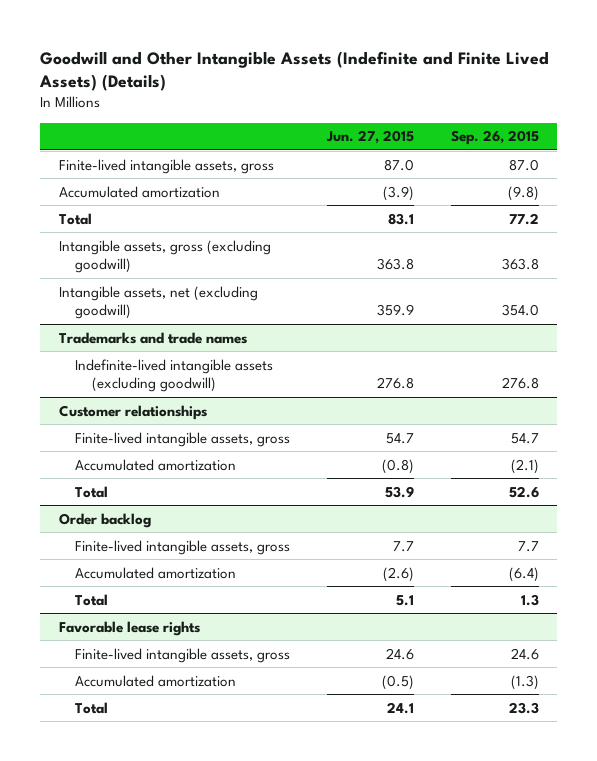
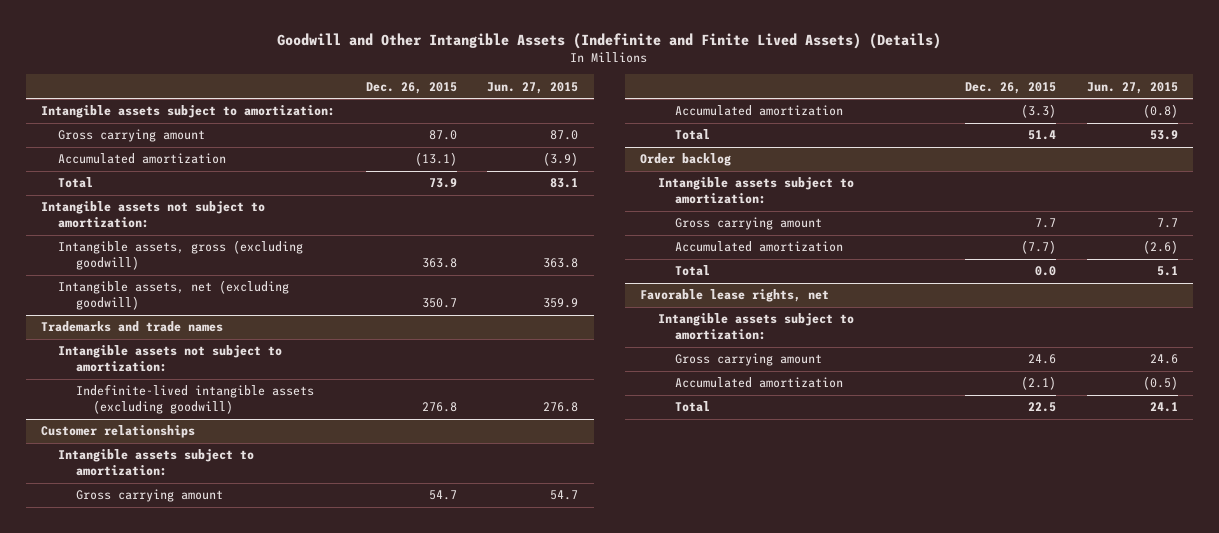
- | Jun. 27, 2015 | Sep. 26, 2015
+ | Dec. 26, 2015 | Jun. 27, 2015
- Finite-lived intangible assets, gross | 87.0 | 87.0
+ Intangible assets subject to amortization:
+ Gross carrying amount | 87.0 | 87.0
+ Intangible assets not subject to amortization:
@ Trademarks and trade names
+ Intangible assets not subject to amortization:
@ Customer relationships
- Finite-lived intangible assets, gross | 54.7 | 54.7
+ Intangible assets subject to amortization:
+ Gross carrying amount | 54.7 | 54.7
@ Order backlog
- Finite-lived intangible assets, gross | 7.7 | 7.7
+ Intangible assets subject to amortization:
+ Gross carrying amount | 7.7 | 7.7
- Favorable lease rights
- Finite-lived intangible assets, gross | 24.6 | 24.6
+ Favorable lease rights, net
+ Intangible assets subject to amortization:
+ Gross carrying amount | 24.6 | 24.6

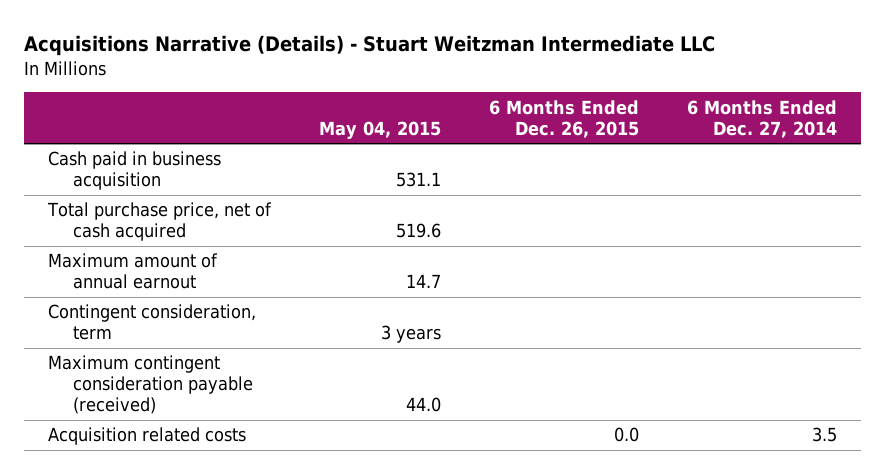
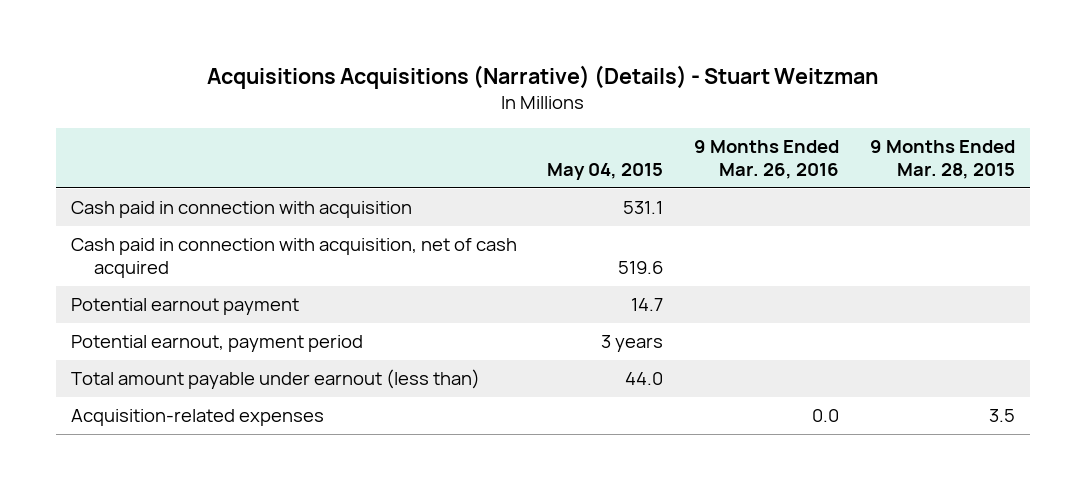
- Acquisitions Narrative (Details) - Stuart Weitzman Intermediate LLC
+ Acquisitions Acquisitions (Narrative) (Details) - Stuart Weitzman
- | May 04, 2015 | 6 Months Ended Dec. 26, 2015 | 6 Months Ended Dec. 27, 2014
+ | May 04, 2015 | 9 Months Ended Mar. 26, 2016 | 9 Months Ended Mar. 28, 2015
- Cash paid in business acquisition | 531.1 | |
- Total purchase price, net of cash acquired | 519.6 | |
- Maximum amount of annual earnout | 14.7 | |
- Contingent consideration, term | 3 years | |
- Maximum contingent consideration payable (received) | 44.0 | |
- Acquisition related costs | | 0.0 | 3.5
+ Cash paid in connection with acquisition | 531.1 | |
+ Cash paid in connection with acquisition, net of cash acquired | 519.6 | |
+ Potential earnout payment | 14.7 | |
+ Potential earnout, payment period | 3 years | |
+ Total amount payable under earnout (less than) | 44.0 | |
+ Acquisition-related expenses | | 0.0 | 3.5

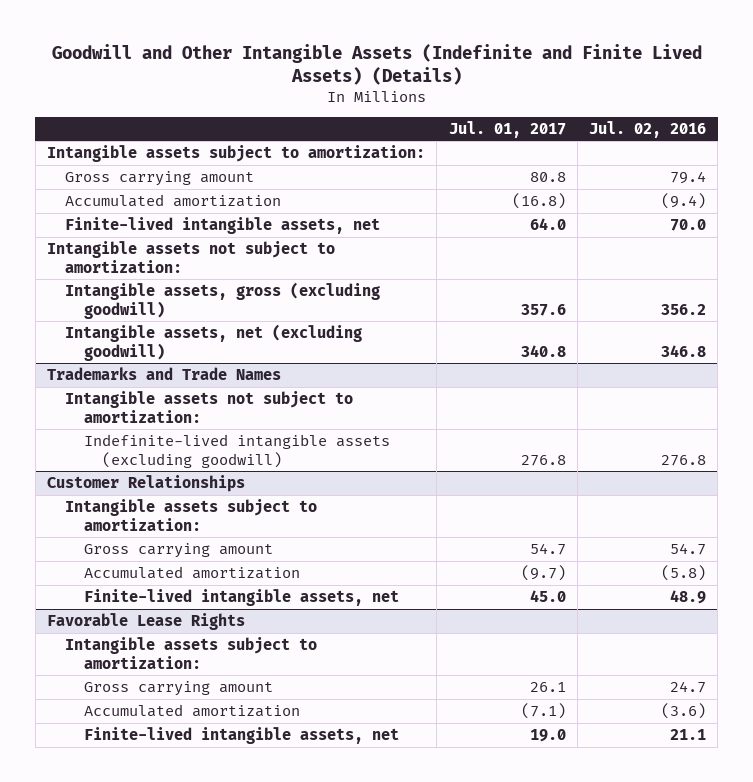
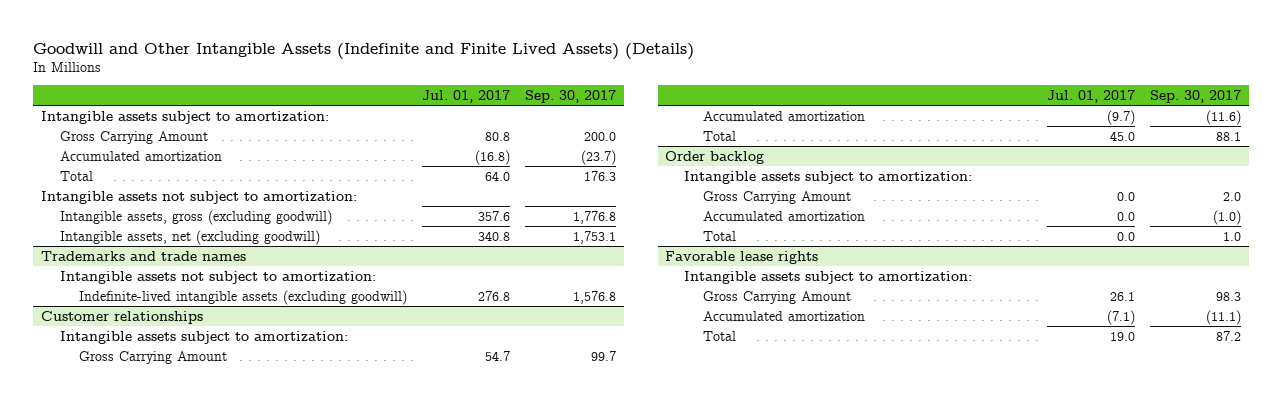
- | Jul. 01, 2017 | Jul. 02, 2016
+ | Jul. 01, 2017 | Sep. 30, 2017
- Gross carrying amount | 80.8 | 79.4
+ Gross Carrying Amount | 80.8 | 200.0
- Finite-lived intangible assets, net | 64.0 | 70.0
+ Total | 64.0 | 176.3
- Trademarks and Trade Names
+ Trademarks and trade names
- Customer Relationships
+ Customer relationships
- Gross carrying amount | 54.7 | 54.7
+ Gross Carrying Amount | 54.7 | 99.7
- Finite-lived intangible assets, net | 45.0 | 48.9
- Favorable Lease Rights
+ Total | 45.0 | 88.1
+ Order backlog
- Gross carrying amount | 26.1 | 24.7
+ Gross Carrying Amount | 0.0 | 2.0
+ Accumulated amortization | 0.0 | (1.0)
+ Total | 0.0 | 1.0
+ Favorable lease rights
+ Intangible assets subject to amortization:
+ Gross Carrying Amount | 26.1 | 98.3
- Finite-lived intangible assets, net | 19.0 | 21.1
+ Total | 19.0 | 87.2

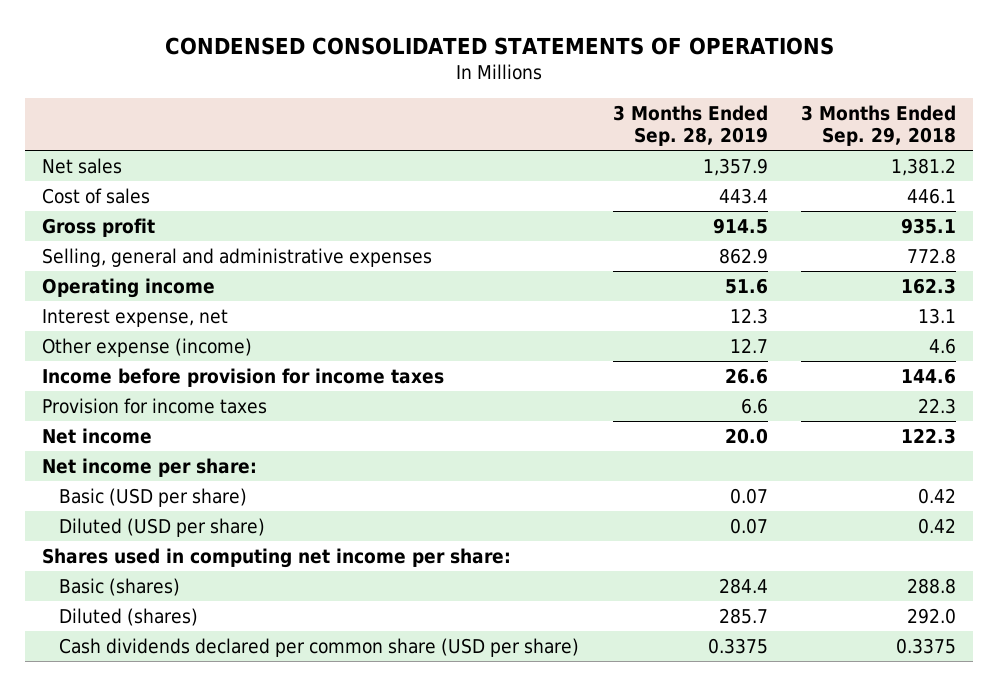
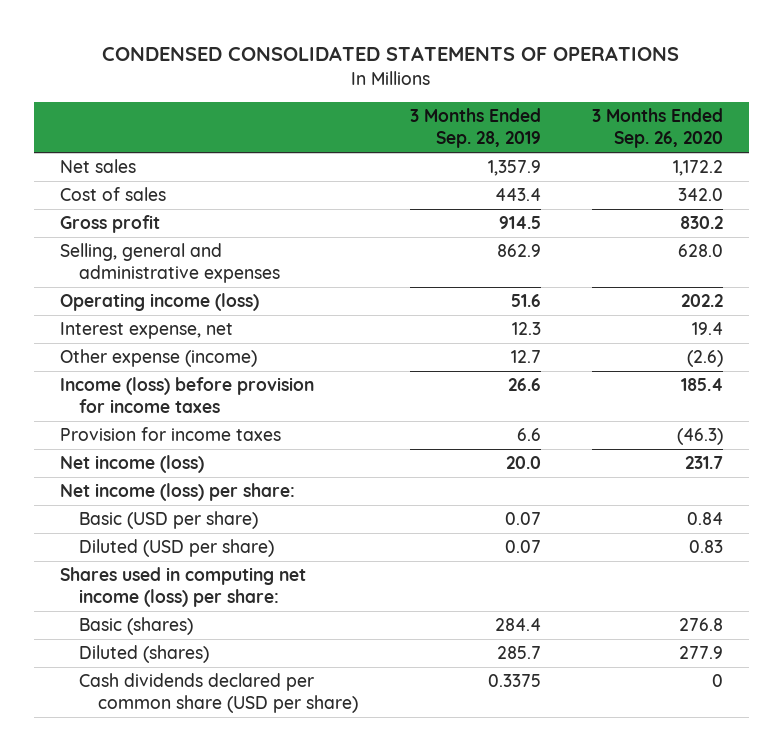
- | 3 Months Ended Sep. 28, 2019 | 3 Months Ended Sep. 29, 2018
+ | 3 Months Ended Sep. 28, 2019 | 3 Months Ended Sep. 26, 2020
- Operating income | 51.6 | 162.3
+ Operating income (loss) | 51.6 | 202.2
- Income before provision for income taxes | 26.6 | 144.6
+ Income (loss) before provision for income taxes | 26.6 | 185.4
- Net income | 20.0 | 122.3
- Net income per share:
+ Net income (loss) | 20.0 | 231.7
+ Net income (loss) per share:
- Shares used in computing net income per share:
+ Shares used in computing net income (loss) per share:

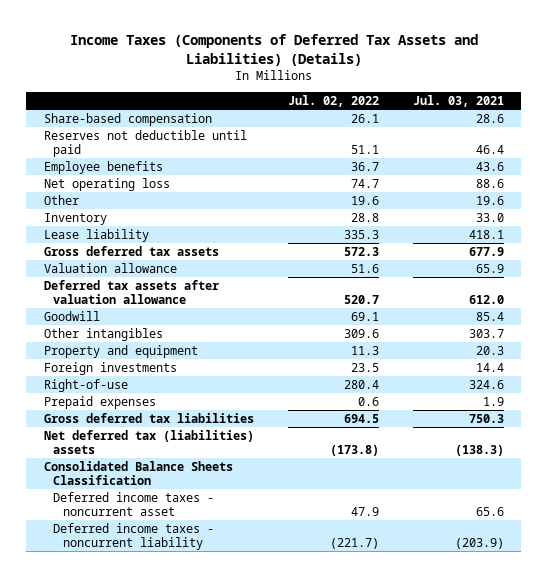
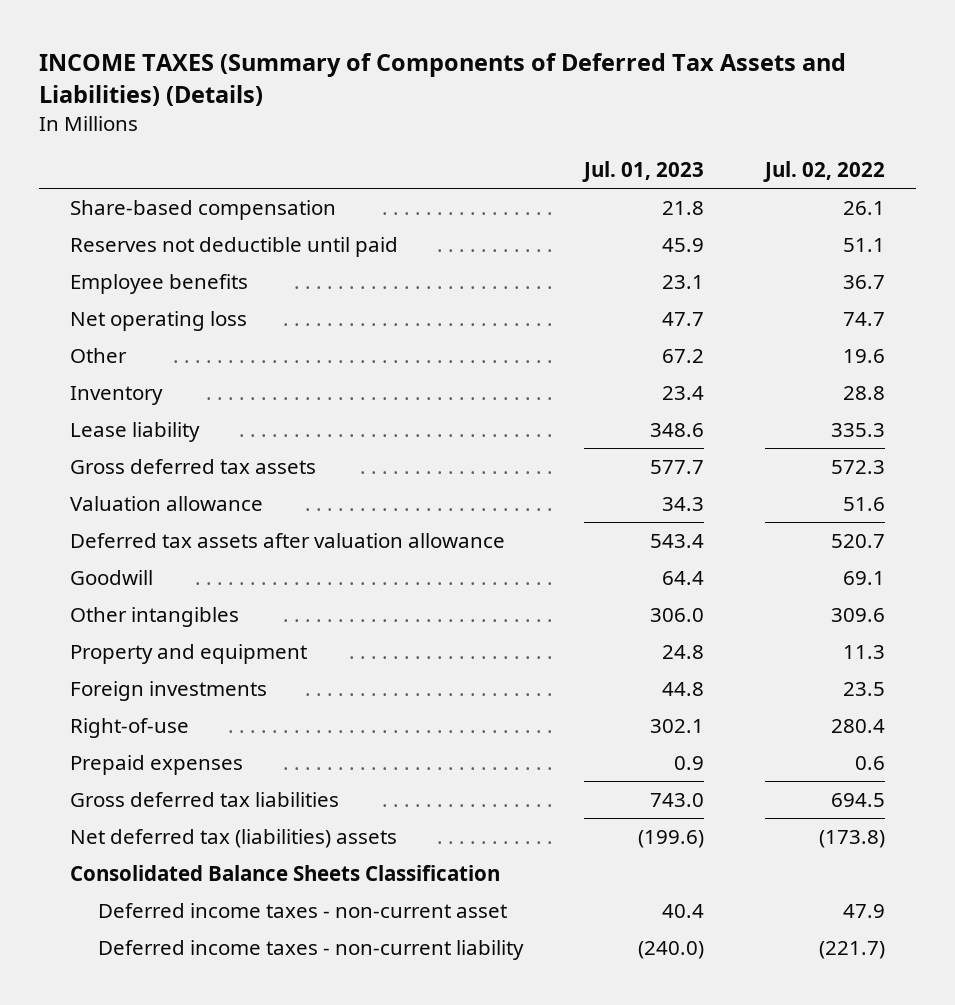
- Income Taxes (Components of Deferred Tax Assets and Liabilities) (Details)
+ INCOME TAXES (Summary of Components of Deferred Tax Assets and Liabilities) (Details)
- | Jul. 02, 2022 | Jul. 03, 2021
+ | Jul. 01, 2023 | Jul. 02, 2022
- Deferred income taxes - noncurrent asset | 47.9 | 65.6
- Deferred income taxes - noncurrent liability | (221.7) | (203.9)
+ Deferred income taxes - non-current asset | 40.4 | 47.9
+ Deferred income taxes - non-current liability | (240.0) | (221.7)

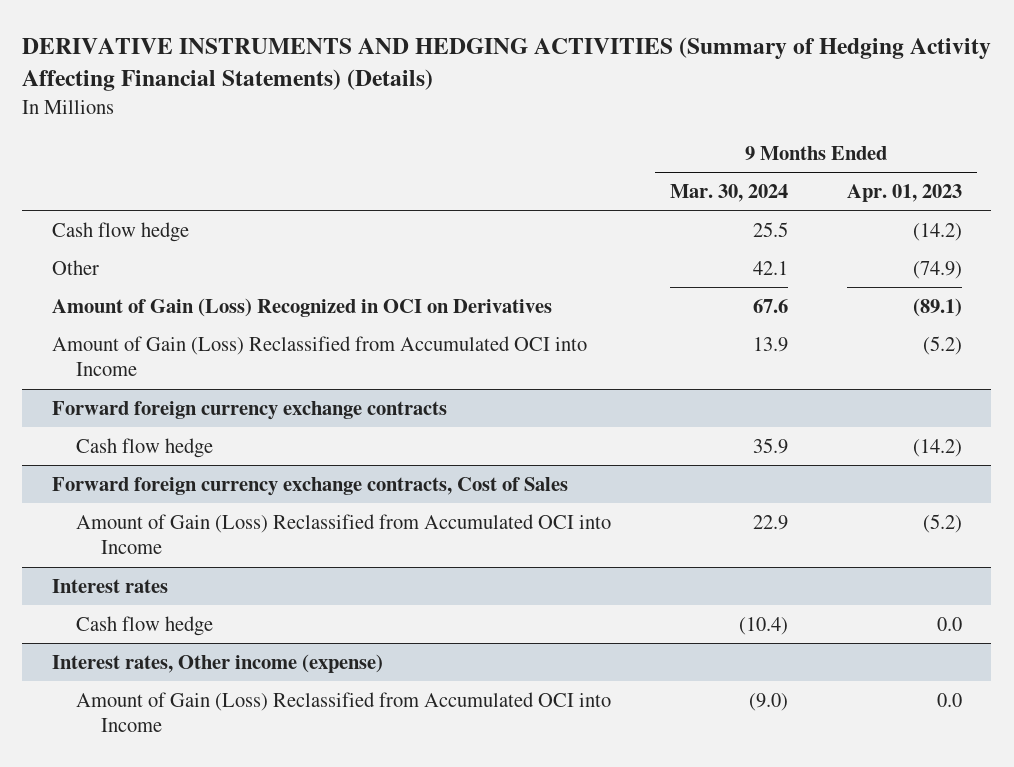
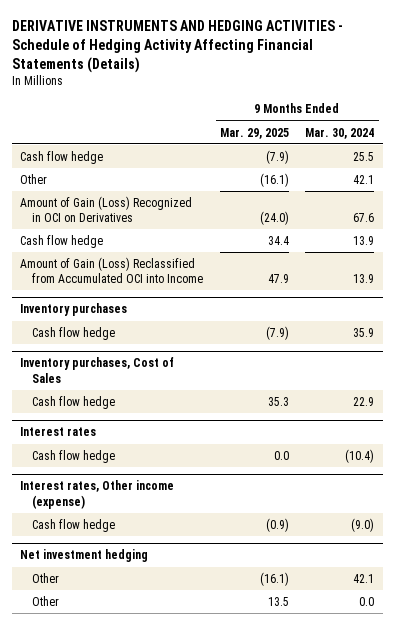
- DERIVATIVE INSTRUMENTS AND HEDGING ACTIVITIES (Summary of Hedging Activity Affecting Financial Statements) (Details)
+ DERIVATIVE INSTRUMENTS AND HEDGING ACTIVITIES - Schedule of Hedging Activity Affecting Financial Statements (Details)
- | 9 Months Ended Mar. 30, 2024 | 9 Months Ended Apr. 01, 2023
+ | 9 Months Ended Mar. 29, 2025 | 9 Months Ended Mar. 30, 2024
+ Cash flow hedge | 34.4 | 13.9
- Forward foreign currency exchange contracts
+ Inventory purchases
- Forward foreign currency exchange contracts, Cost of Sales
- Amount of Gain (Loss) Reclassified from Accumulated OCI into Income | 22.9 | (5.2)
+ Inventory purchases, Cost of Sales
+ Cash flow hedge | 35.3 | 22.9
@ Interest rates, Other income (expense)
- Amount of Gain (Loss) Reclassified from Accumulated OCI into Income | (9.0) | 0.0
+ Cash flow hedge | (0.9) | (9.0)
+ Net investment hedging
+ Other | (16.1) | 42.1
+ Other | 13.5 | 0.0

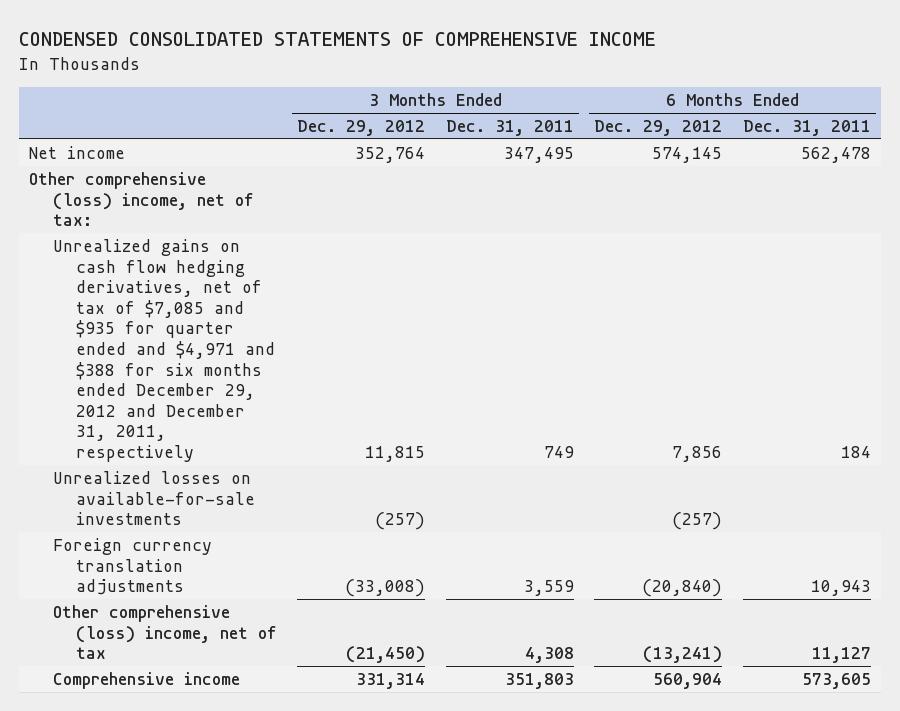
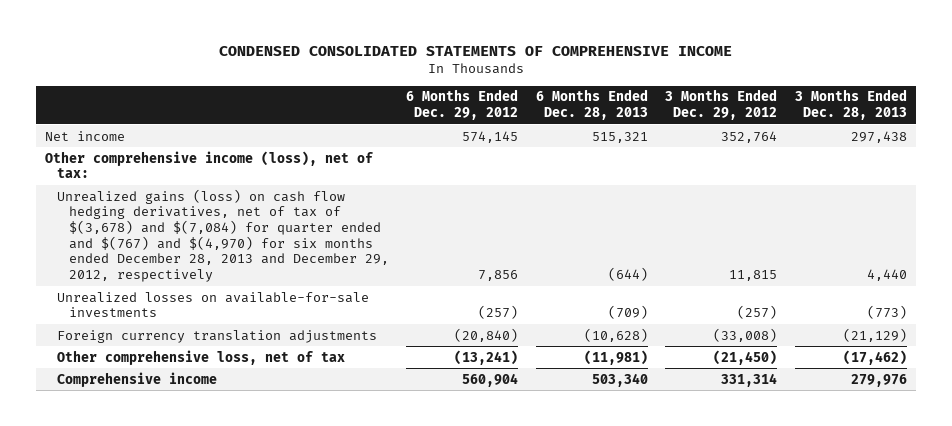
- | 3 Months Ended Dec. 29, 2012 | 3 Months Ended Dec. 31, 2011 | 6 Months Ended Dec. 29, 2012 | 6 Months Ended Dec. 31, 2011
+ | 6 Months Ended Dec. 29, 2012 | 6 Months Ended Dec. 28, 2013 | 3 Months Ended Dec. 29, 2012 | 3 Months Ended Dec. 28, 2013
- Other comprehensive (loss) income, net of tax:
- Unrealized gains on cash flow hedging derivatives, net of tax of $7,085 and $935 for quarter ended and $4,971 and $388 for six months ended December 29, 2012 and December 31, 2011, respectively | 11,815 | 749 | 7,856 | 184
+ Other comprehensive income (loss), net of tax:
+ Unrealized gains (loss) on cash flow hedging derivatives, net of tax of $(3,678) and $(7,084) for quarter ended and $(767) and $(4,970) for six months ended December 28, 2013 and December 29, 2012, respectively | 7,856 | (644) | 11,815 | 4,440
- Other comprehensive (loss) income, net of tax | (21,450) | 4,308 | (13,241) | 11,127
+ Other comprehensive loss, net of tax | (13,241) | (11,981) | (21,450) | (17,462)

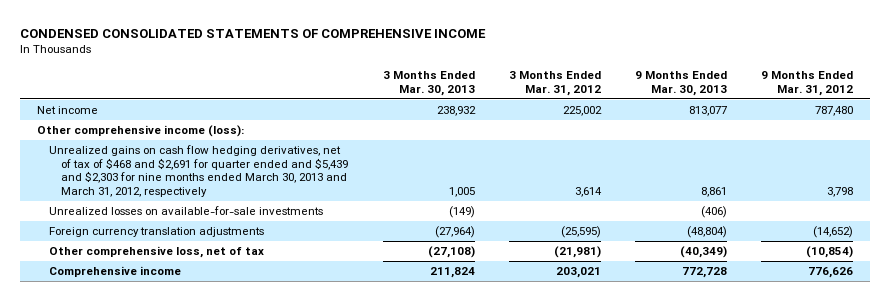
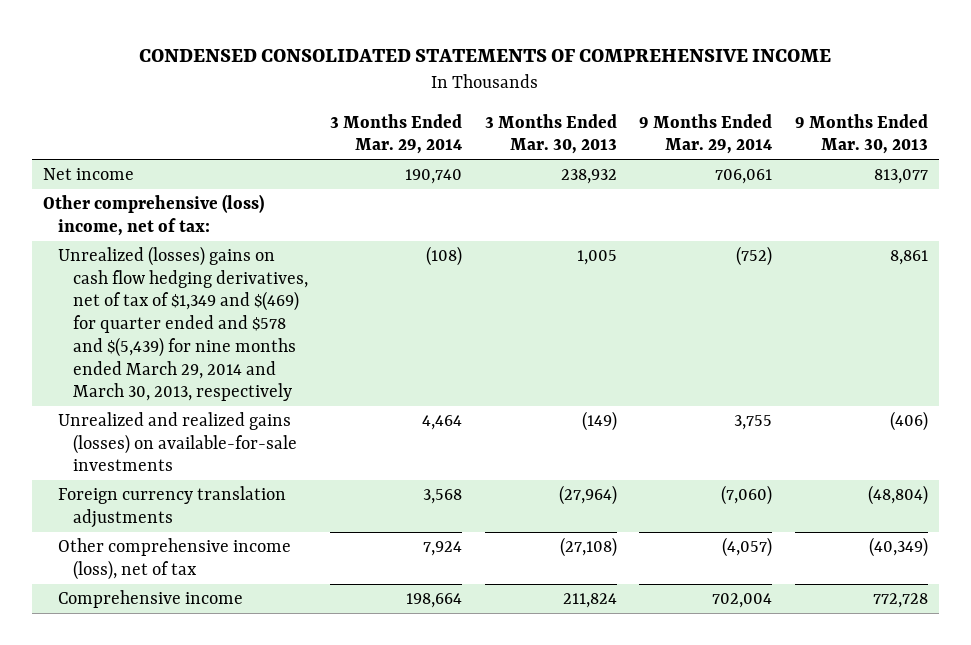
- | 3 Months Ended Mar. 30, 2013 | 3 Months Ended Mar. 31, 2012 | 9 Months Ended Mar. 30, 2013 | 9 Months Ended Mar. 31, 2012
+ | 3 Months Ended Mar. 29, 2014 | 3 Months Ended Mar. 30, 2013 | 9 Months Ended Mar. 29, 2014 | 9 Months Ended Mar. 30, 2013
- Other comprehensive income (loss):
- Unrealized gains on cash flow hedging derivatives, net of tax of $468 and $2,691 for quarter ended and $5,439 and $2,303 for nine months ended March 30, 2013 and March 31, 2012, respectively | 1,005 | 3,614 | 8,861 | 3,798
- Unrealized losses on available-for-sale investments | (149) | | (406) |
+ Other comprehensive (loss) income, net of tax:
+ Unrealized (losses) gains on cash flow hedging derivatives, net of tax of $1,349 and $(469) for quarter ended and $578 and $(5,439) for nine months ended March 29, 2014 and March 30, 2013, respectively | (108) | 1,005 | (752) | 8,861
+ Unrealized and realized gains (losses) on available-for-sale investments | 4,464 | (149) | 3,755 | (406)
- Other comprehensive loss, net of tax | (27,108) | (21,981) | (40,349) | (10,854)
+ Other comprehensive income (loss), net of tax | 7,924 | (27,108) | (4,057) | (40,349)

